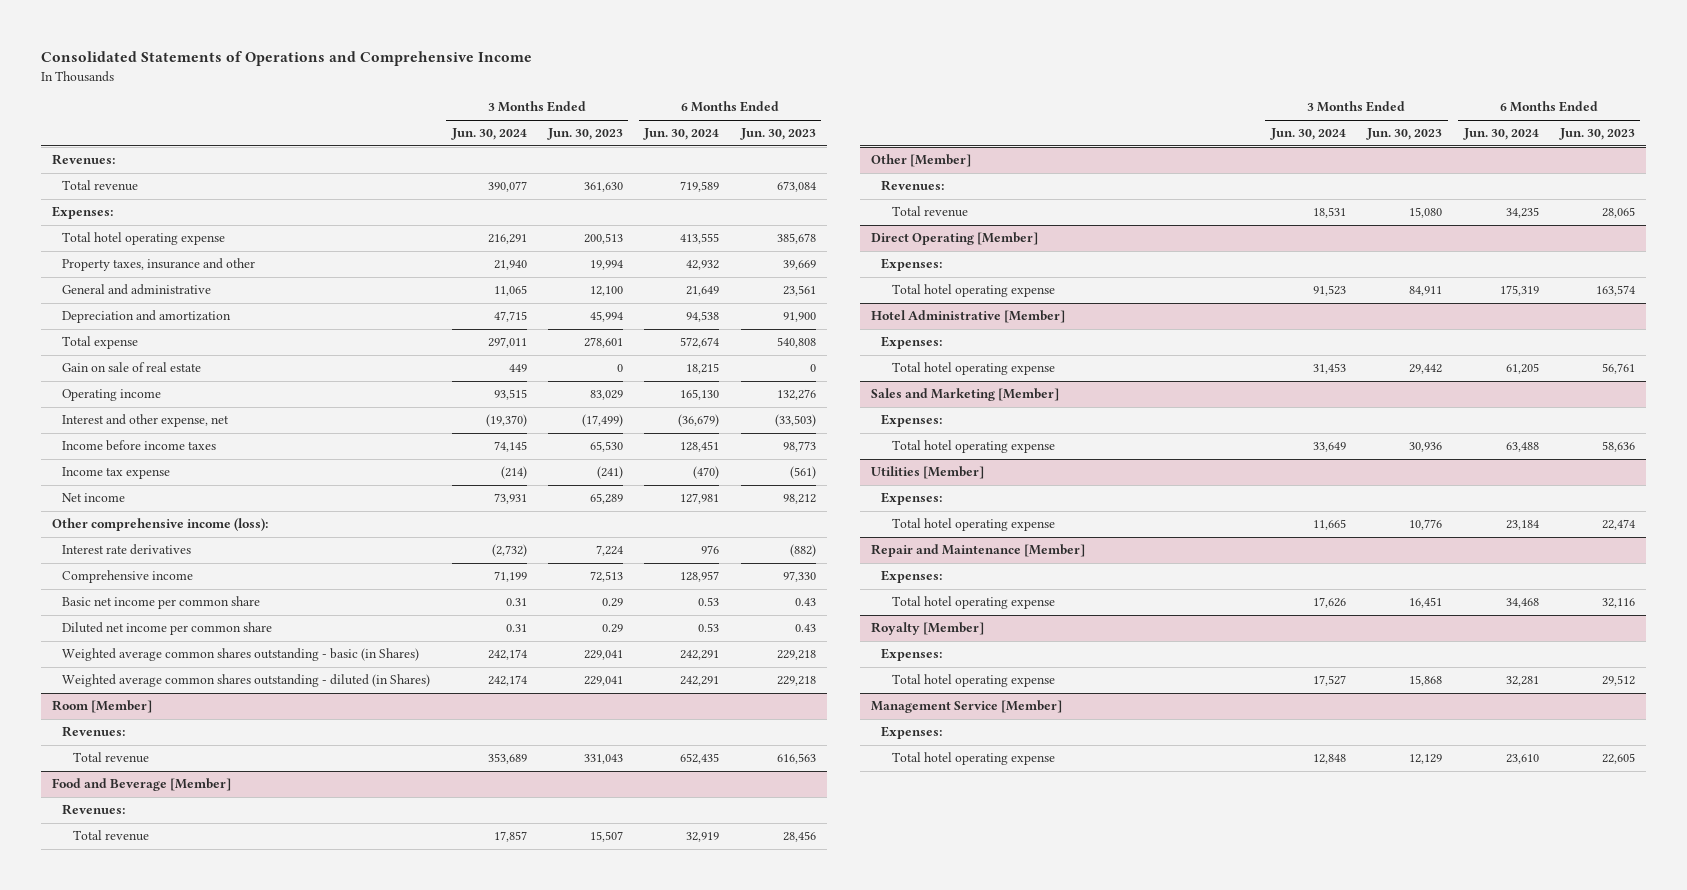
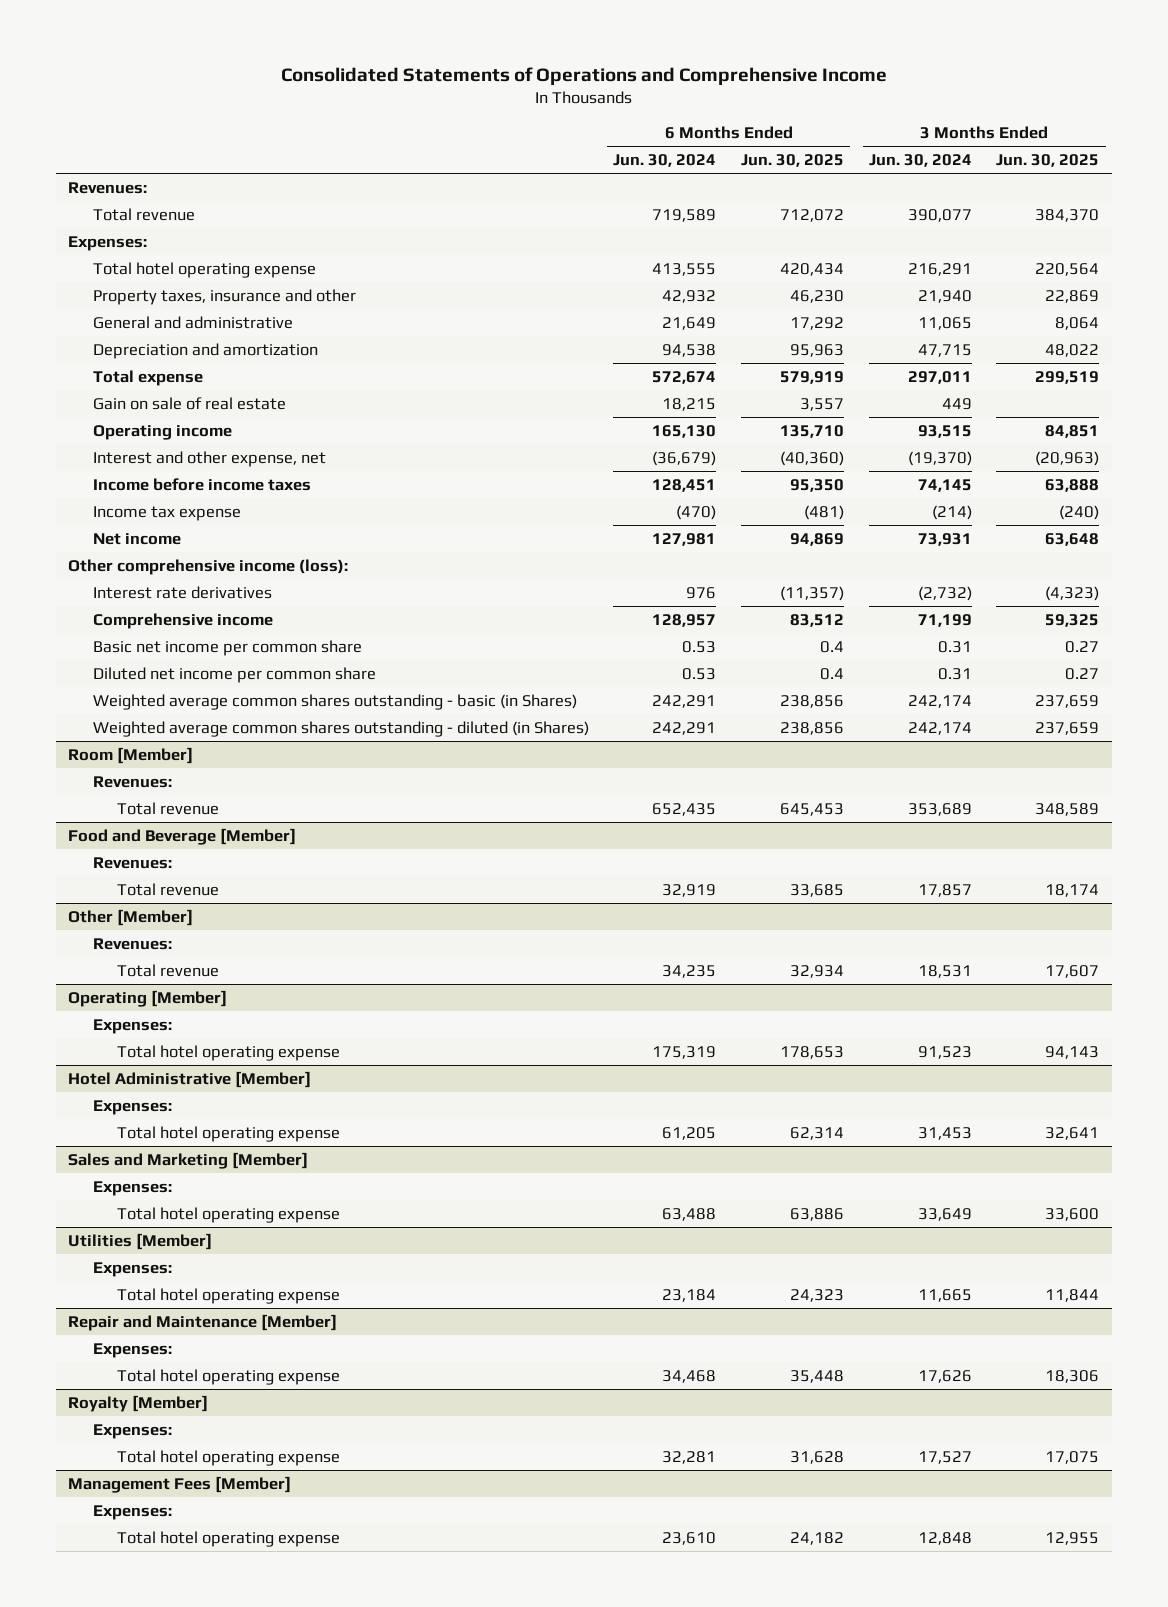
- | 3 Months Ended Jun. 30, 2024 | 3 Months Ended Jun. 30, 2023 | 6 Months Ended Jun. 30, 2024 | 6 Months Ended Jun. 30, 2023
+ | 6 Months Ended Jun. 30, 2024 | 6 Months Ended Jun. 30, 2025 | 3 Months Ended Jun. 30, 2024 | 3 Months Ended Jun. 30, 2025
- Direct Operating [Member]
+ Operating [Member]
- Management Service [Member]
+ Management Fees [Member]

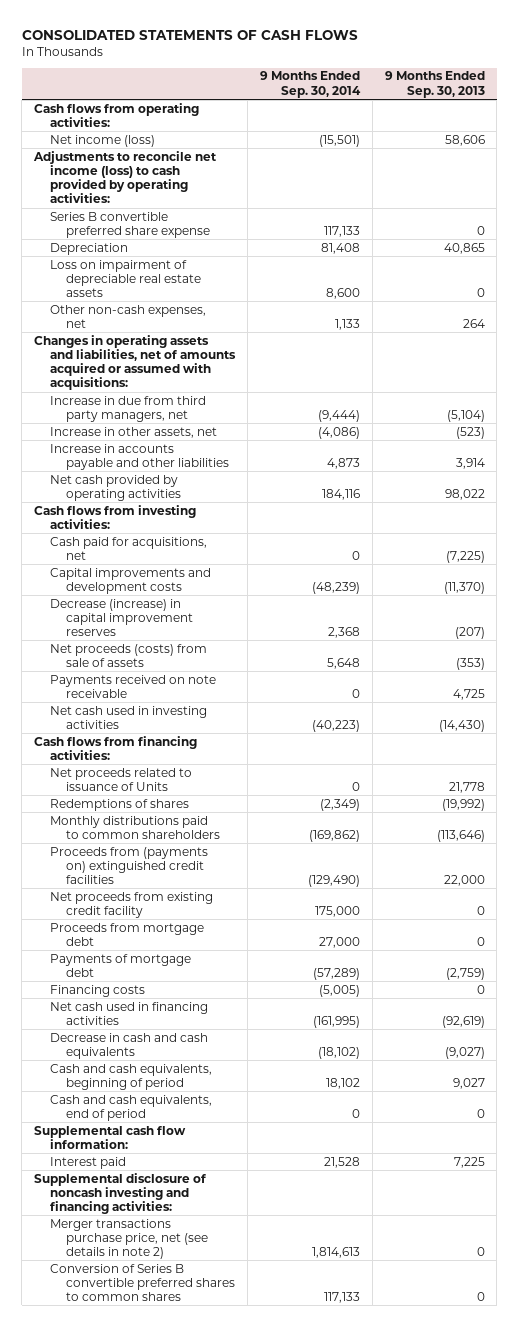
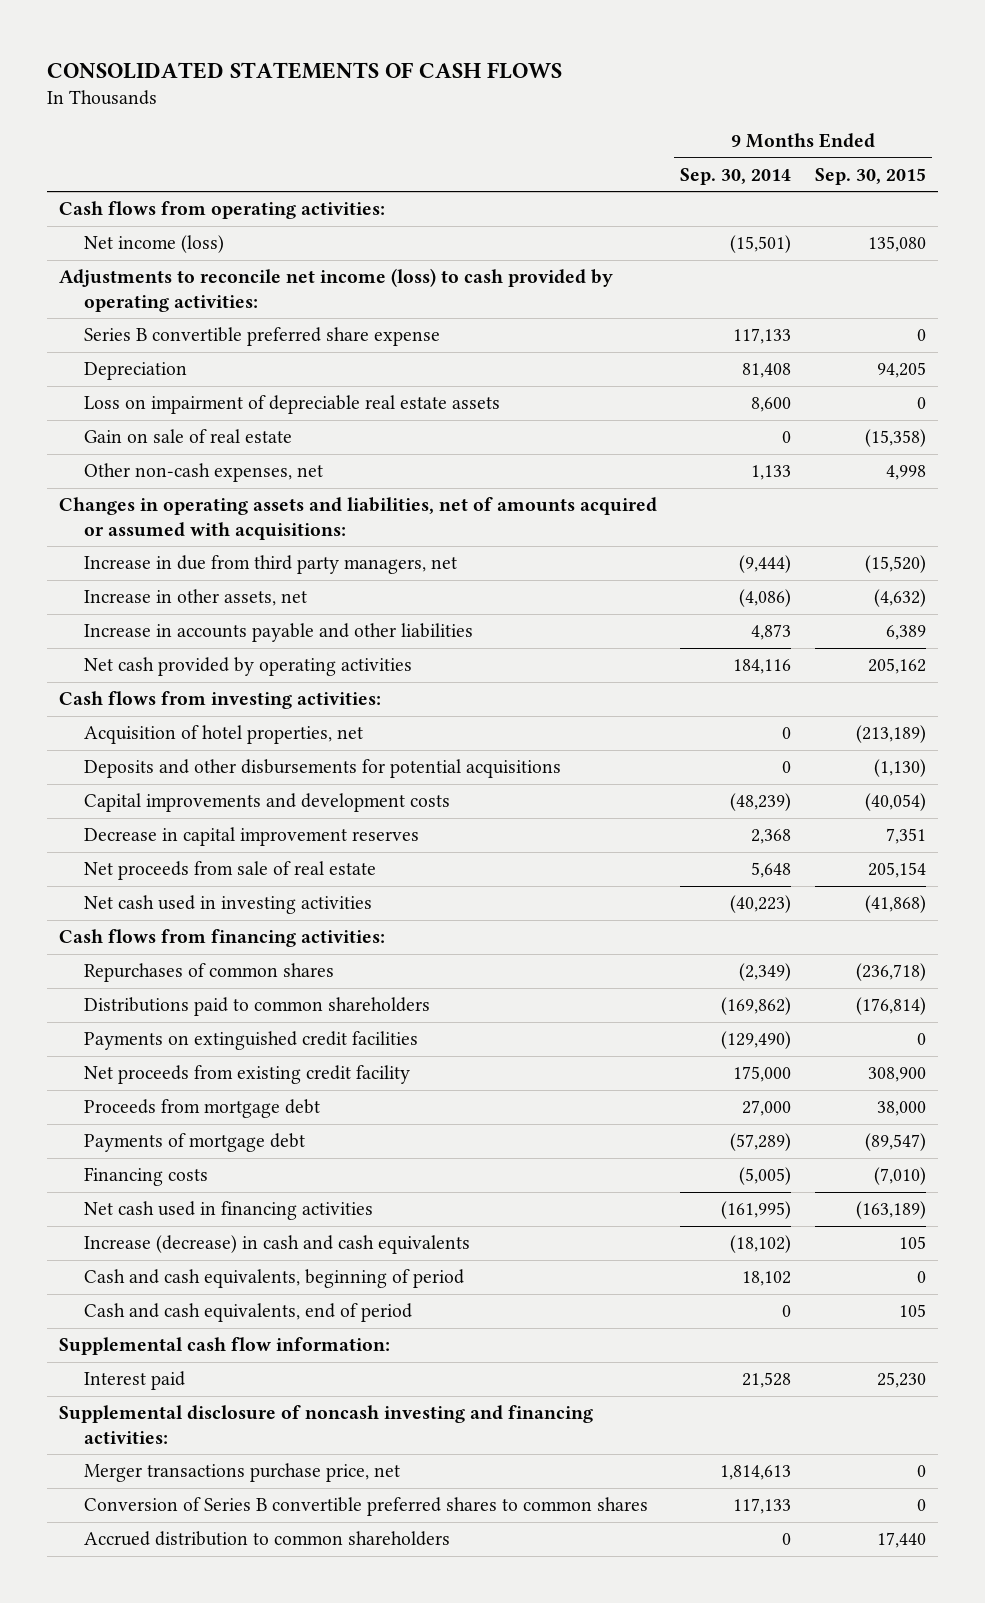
- | 9 Months Ended Sep. 30, 2014 | 9 Months Ended Sep. 30, 2013
+ | 9 Months Ended Sep. 30, 2014 | 9 Months Ended Sep. 30, 2015
+ Gain on sale of real estate | 0 | (15,358)
- Cash paid for acquisitions, net | 0 | (7,225)
+ Acquisition of hotel properties, net | 0 | (213,189)
+ Deposits and other disbursements for potential acquisitions | 0 | (1,130)
- Decrease (increase) in capital improvement reserves | 2,368 | (207)
- Net proceeds (costs) from sale of assets | 5,648 | (353)
- Payments received on note receivable | 0 | 4,725
+ Decrease in capital improvement reserves | 2,368 | 7,351
+ Net proceeds from sale of real estate | 5,648 | 205,154
- Net proceeds related to issuance of Units | 0 | 21,778
- Redemptions of shares | (2,349) | (19,992)
- Monthly distributions paid to common shareholders | (169,862) | (113,646)
- Proceeds from (payments on) extinguished credit facilities | (129,490) | 22,000
+ Repurchases of common shares | (2,349) | (236,718)
+ Distributions paid to common shareholders | (169,862) | (176,814)
+ Payments on extinguished credit facilities | (129,490) | 0
- Decrease in cash and cash equivalents | (18,102) | (9,027)
+ Increase (decrease) in cash and cash equivalents | (18,102) | 105
- Merger transactions purchase price, net (see details in note 2) | 1,814,613 | 0
+ Merger transactions purchase price, net | 1,814,613 | 0
+ Accrued distribution to common shareholders | 0 | 17,440

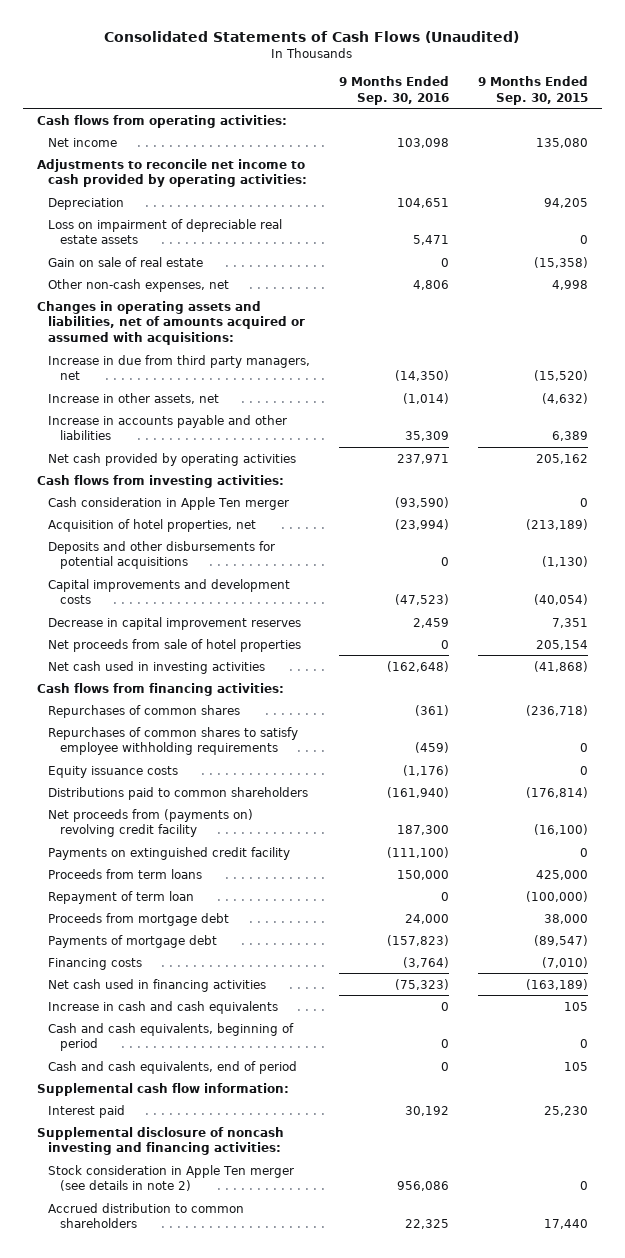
- CONSOLIDATED STATEMENTS OF CASH FLOWS
+ Consolidated Statements of Cash Flows (Unaudited)
- | 9 Months Ended Sep. 30, 2014 | 9 Months Ended Sep. 30, 2015
+ | 9 Months Ended Sep. 30, 2016 | 9 Months Ended Sep. 30, 2015
- Net income (loss) | (15,501) | 135,080
- Adjustments to reconcile net income (loss) to cash provided by operating activities:
- Series B convertible preferred share expense | 117,133 | 0
+ Net income | 103,098 | 135,080
+ Adjustments to reconcile net income to cash provided by operating activities:
+ Cash consideration in Apple Ten merger | (93,590) | 0
- Net proceeds from sale of real estate | 5,648 | 205,154
+ Net proceeds from sale of hotel properties | 0 | 205,154
+ Repurchases of common shares to satisfy employee withholding requirements | (459) | 0
+ Equity issuance costs | (1,176) | 0
- Payments on extinguished credit facilities | (129,490) | 0
- Net proceeds from existing credit facility | 175,000 | 308,900
+ Net proceeds from (payments on) revolving credit facility | 187,300 | (16,100)
+ Payments on extinguished credit facility | (111,100) | 0
+ Proceeds from term loans | 150,000 | 425,000
+ Repayment of term loan | 0 | (100,000)
- Increase (decrease) in cash and cash equivalents | (18,102) | 105
+ Increase in cash and cash equivalents | 0 | 105
- Merger transactions purchase price, net | 1,814,613 | 0
- Conversion of Series B convertible preferred shares to common shares | 117,133 | 0
+ Stock consideration in Apple Ten merger (see details in note 2) | 956,086 | 0

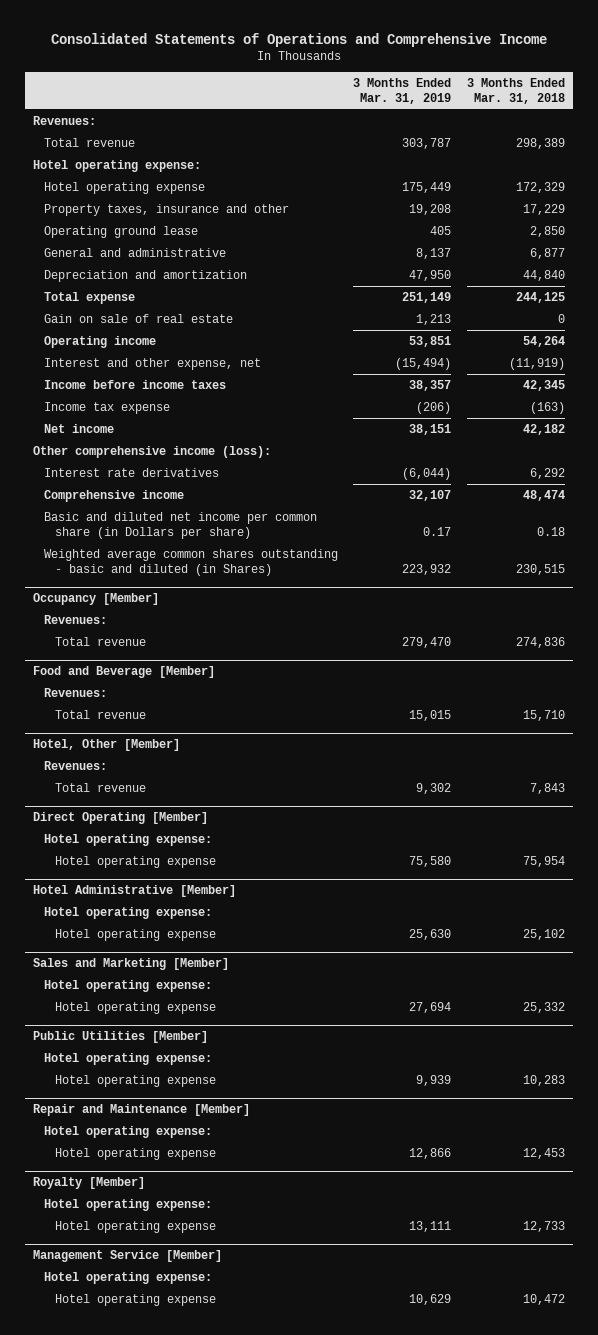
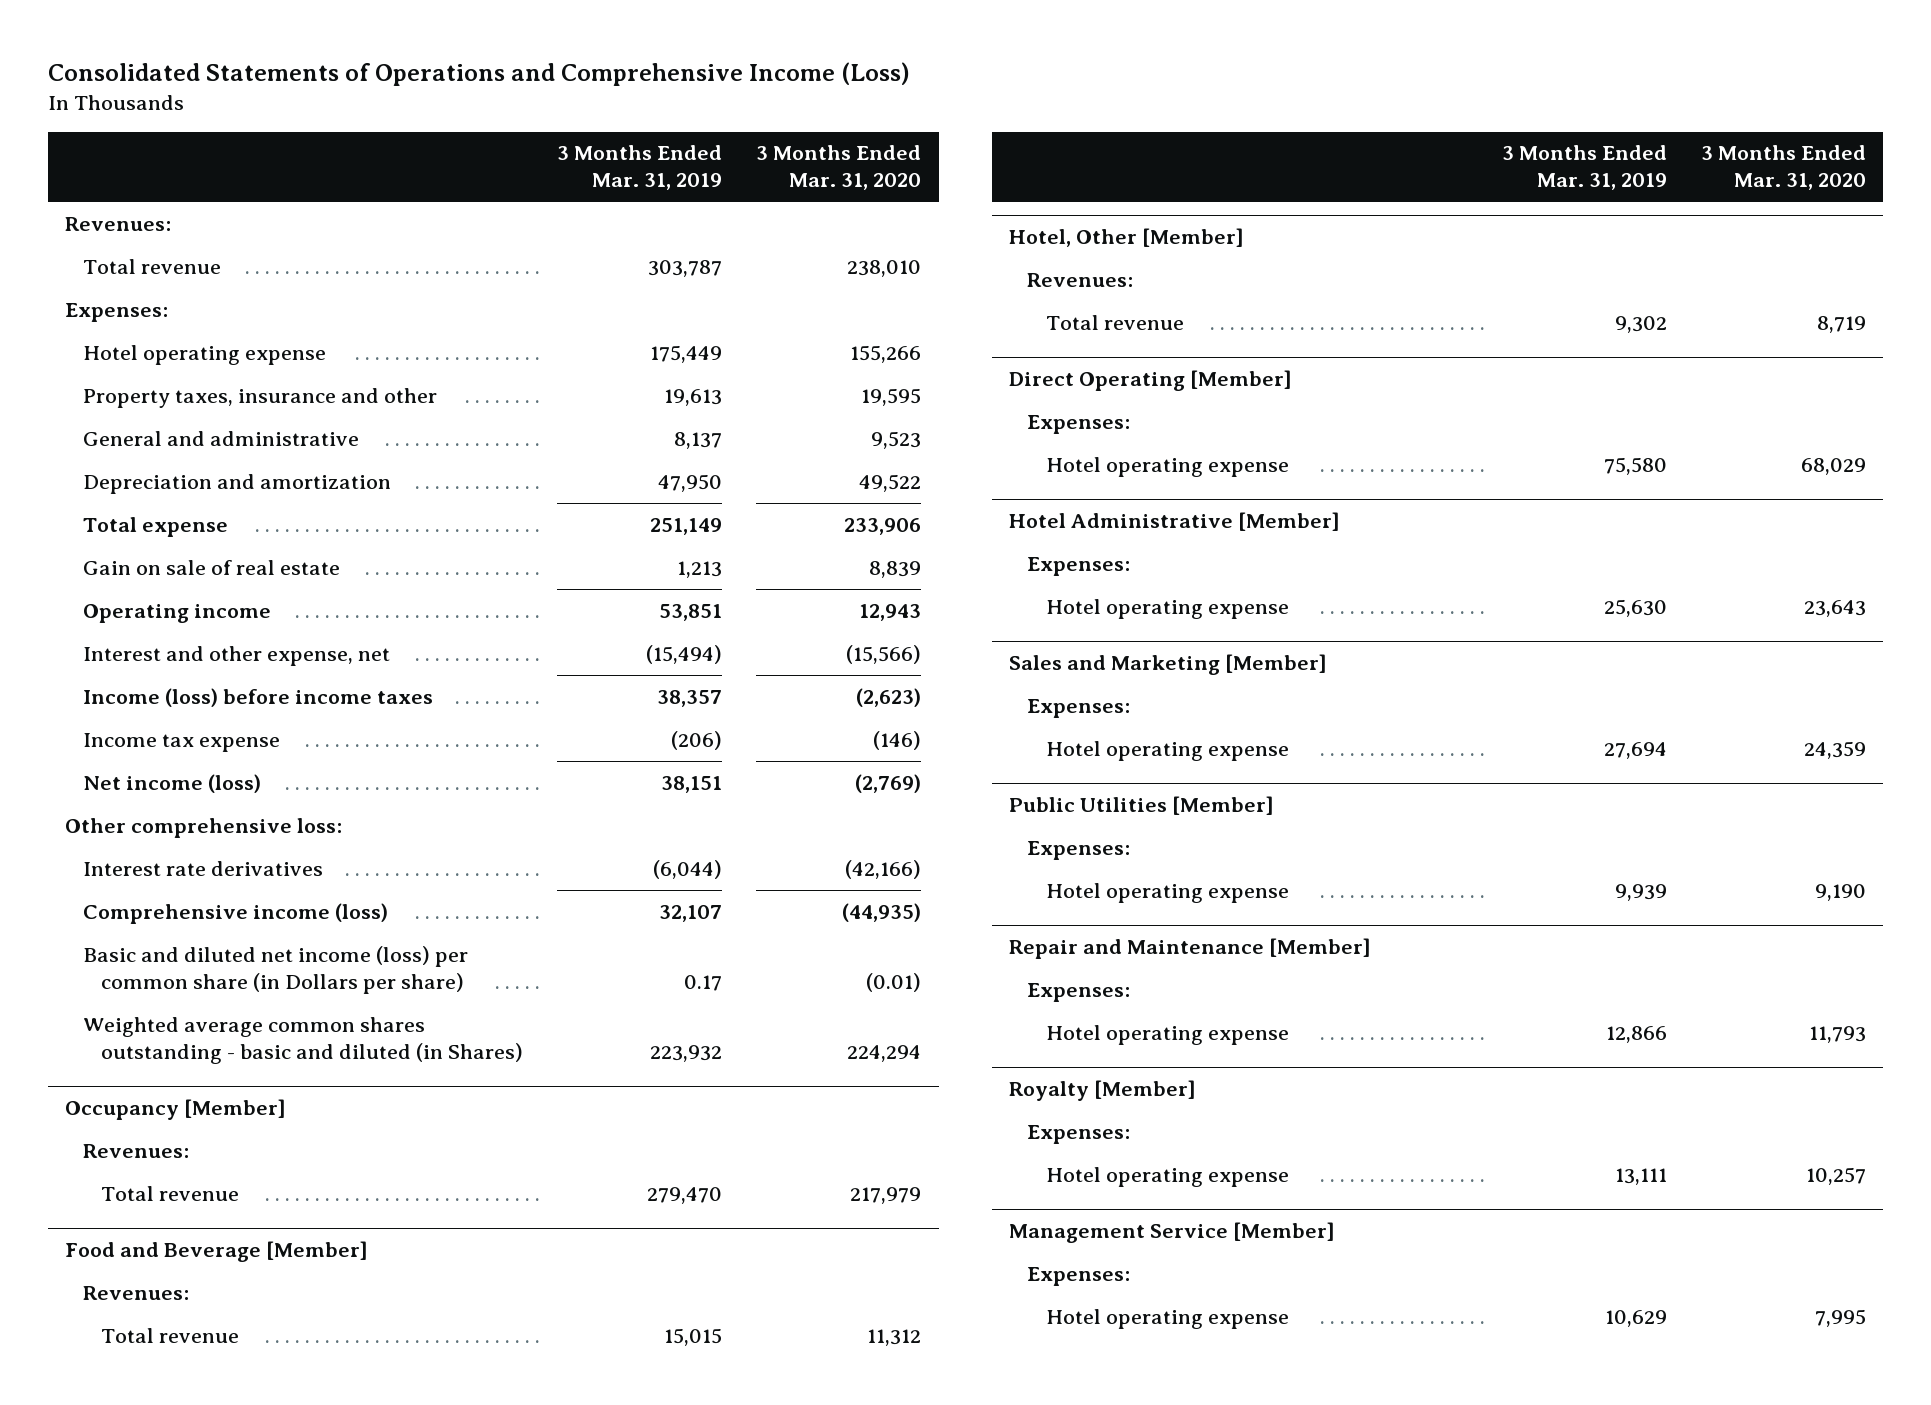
- Consolidated Statements of Operations and Comprehensive Income
+ Consolidated Statements of Operations and Comprehensive Income (Loss)
- | 3 Months Ended Mar. 31, 2019 | 3 Months Ended Mar. 31, 2018
+ | 3 Months Ended Mar. 31, 2019 | 3 Months Ended Mar. 31, 2020
- Hotel operating expense:
+ Expenses:
- Property taxes, insurance and other | 19,208 | 17,229
- Operating ground lease | 405 | 2,850
+ Property taxes, insurance and other | 19,613 | 19,595
- Income before income taxes | 38,357 | 42,345
+ Income (loss) before income taxes | 38,357 | (2,623)
- Net income | 38,151 | 42,182
- Other comprehensive income (loss):
+ Net income (loss) | 38,151 | (2,769)
+ Other comprehensive loss:
- Comprehensive income | 32,107 | 48,474
- Basic and diluted net income per common share (in Dollars per share) | 0.17 | 0.18
+ Comprehensive income (loss) | 32,107 | (44,935)
+ Basic and diluted net income (loss) per common share (in Dollars per share) | 0.17 | (0.01)
@ Direct Operating [Member]
- Hotel operating expense:
+ Expenses:
@ Hotel Administrative [Member]
- Hotel operating expense:
+ Expenses:
@ Sales and Marketing [Member]
- Hotel operating expense:
+ Expenses:
@ Public Utilities [Member]
- Hotel operating expense:
+ Expenses:
@ Repair and Maintenance [Member]
- Hotel operating expense:
+ Expenses:
@ Royalty [Member]
- Hotel operating expense:
+ Expenses:
@ Management Service [Member]
- Hotel operating expense:
+ Expenses:

